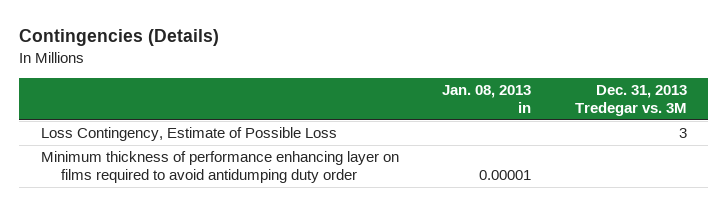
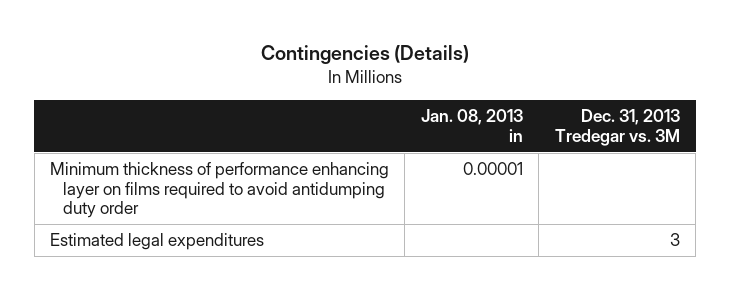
- Loss Contingency, Estimate of Possible Loss | | 3
+ Estimated legal expenditures | | 3

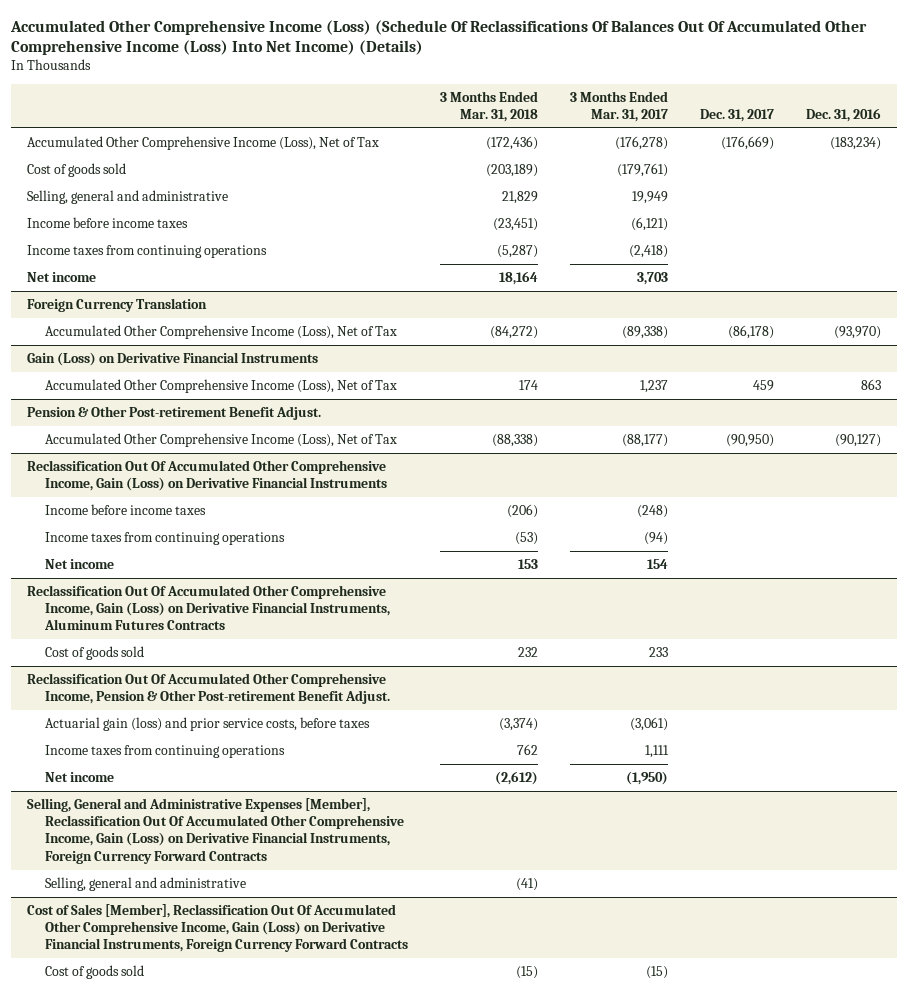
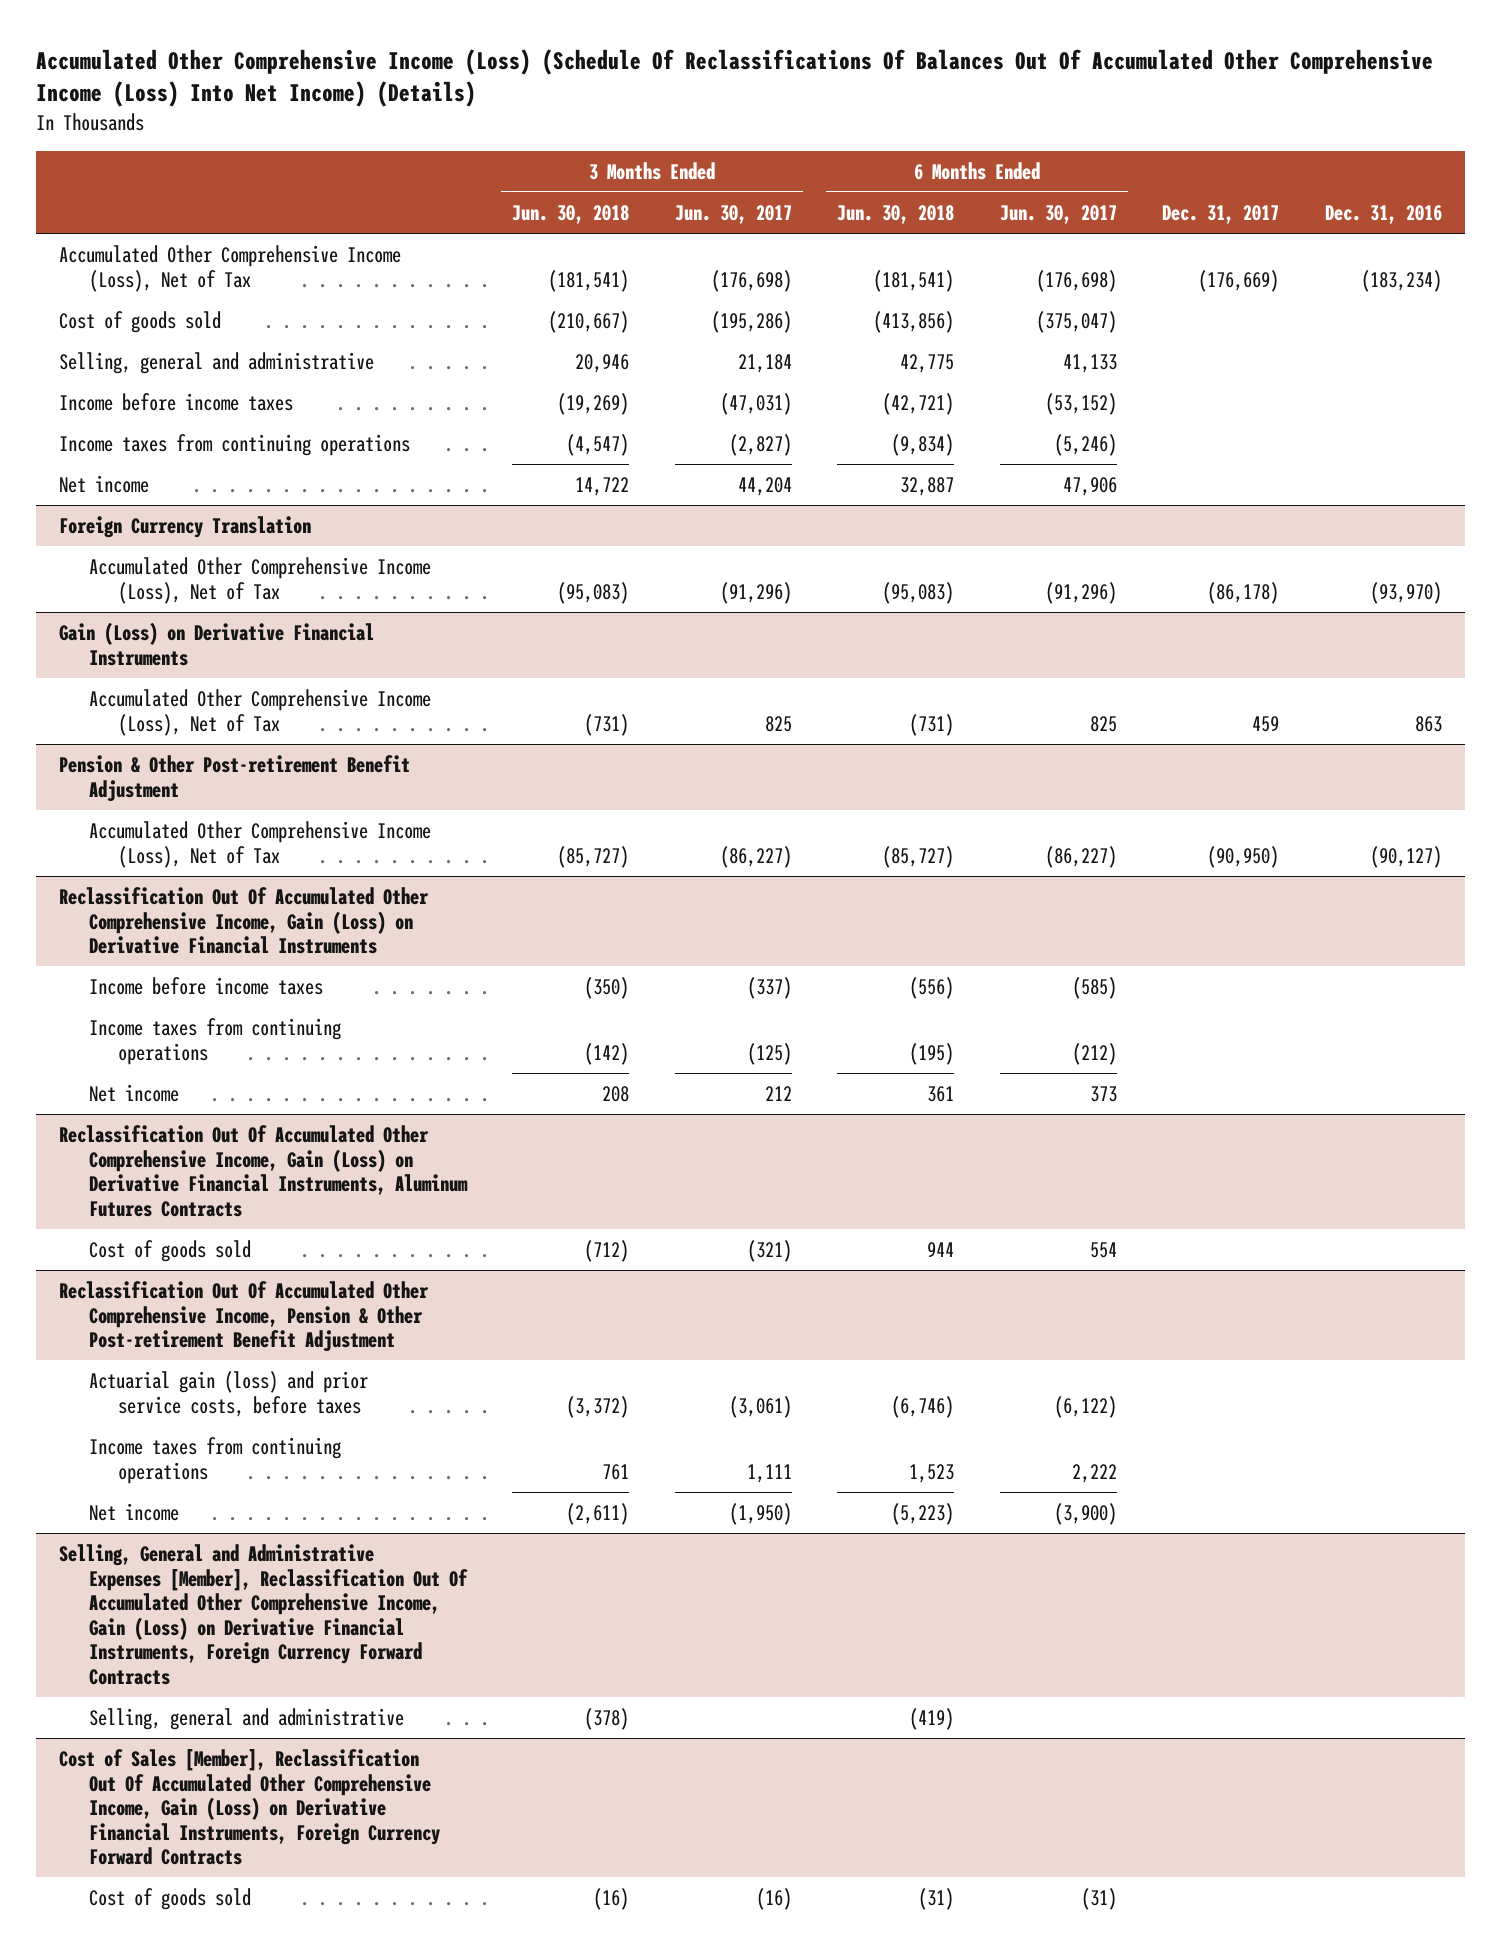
- | 3 Months Ended Mar. 31, 2018 | 3 Months Ended Mar. 31, 2017 | Dec. 31, 2017 | Dec. 31, 2016
+ | 3 Months Ended Jun. 30, 2018 | 3 Months Ended Jun. 30, 2017 | 6 Months Ended Jun. 30, 2018 | 6 Months Ended Jun. 30, 2017 | Dec. 31, 2017 | Dec. 31, 2016
- Pension & Other Post-retirement Benefit Adjust.
+ Pension & Other Post-retirement Benefit Adjustment
- Reclassification Out Of Accumulated Other Comprehensive Income, Pension & Other Post-retirement Benefit Adjust.
+ Reclassification Out Of Accumulated Other Comprehensive Income, Pension & Other Post-retirement Benefit Adjustment

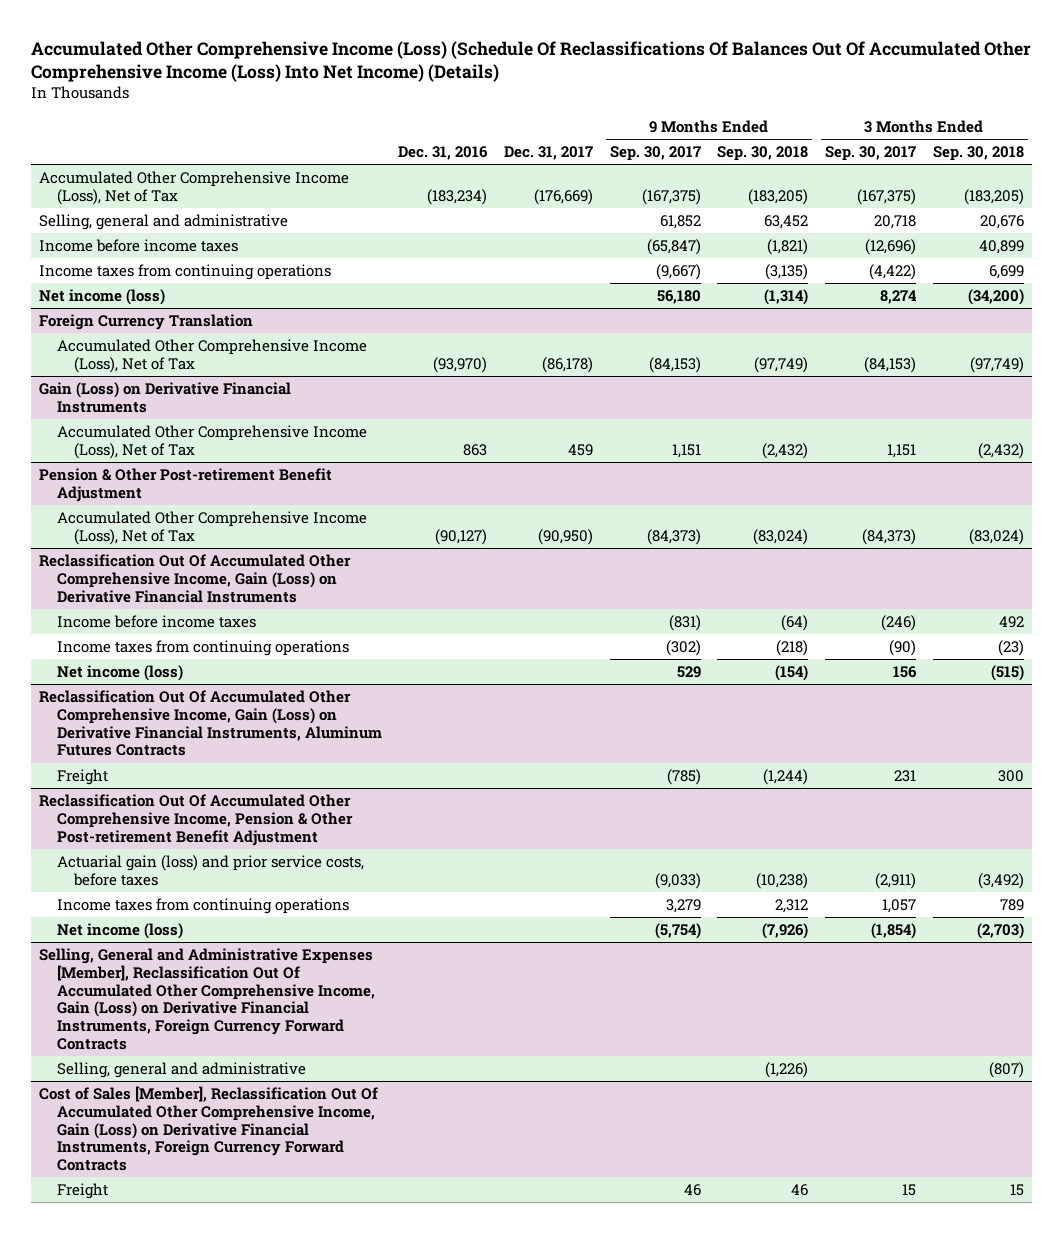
- | 3 Months Ended Jun. 30, 2018 | 3 Months Ended Jun. 30, 2017 | 6 Months Ended Jun. 30, 2018 | 6 Months Ended Jun. 30, 2017 | Dec. 31, 2017 | Dec. 31, 2016
+ | Dec. 31, 2016 | Dec. 31, 2017 | 9 Months Ended Sep. 30, 2017 | 9 Months Ended Sep. 30, 2018 | 3 Months Ended Sep. 30, 2017 | 3 Months Ended Sep. 30, 2018
- Cost of goods sold | (210,667) | (195,286) | (413,856) | (375,047) | |
- Net income | 14,722 | 44,204 | 32,887 | 47,906 | |
+ Net income (loss) | | | 56,180 | (1,314) | 8,274 | (34,200)
@ Reclassification Out Of Accumulated Other Comprehensive Income, Gain (Loss) on Derivative Financial Instruments
- Net income | 208 | 212 | 361 | 373 | |
+ Net income (loss) | | | 529 | (154) | 156 | (515)
@ Reclassification Out Of Accumulated Other Comprehensive Income, Gain (Loss) on Derivative Financial Instruments, Aluminum Futures Contracts
- Cost of goods sold | (712) | (321) | 944 | 554 | |
+ Freight | | | (785) | (1,244) | 231 | 300
@ Reclassification Out Of Accumulated Other Comprehensive Income, Pension & Other Post-retirement Benefit Adjustment
- Net income | (2,611) | (1,950) | (5,223) | (3,900) | |
+ Net income (loss) | | | (5,754) | (7,926) | (1,854) | (2,703)
@ Cost of Sales [Member], Reclassification Out Of Accumulated Other Comprehensive Income, Gain (Loss) on Derivative Financial Instruments, Foreign Currency Forward Contracts
- Cost of goods sold | (16) | (16) | (31) | (31) | |
+ Freight | | | 46 | 46 | 15 | 15

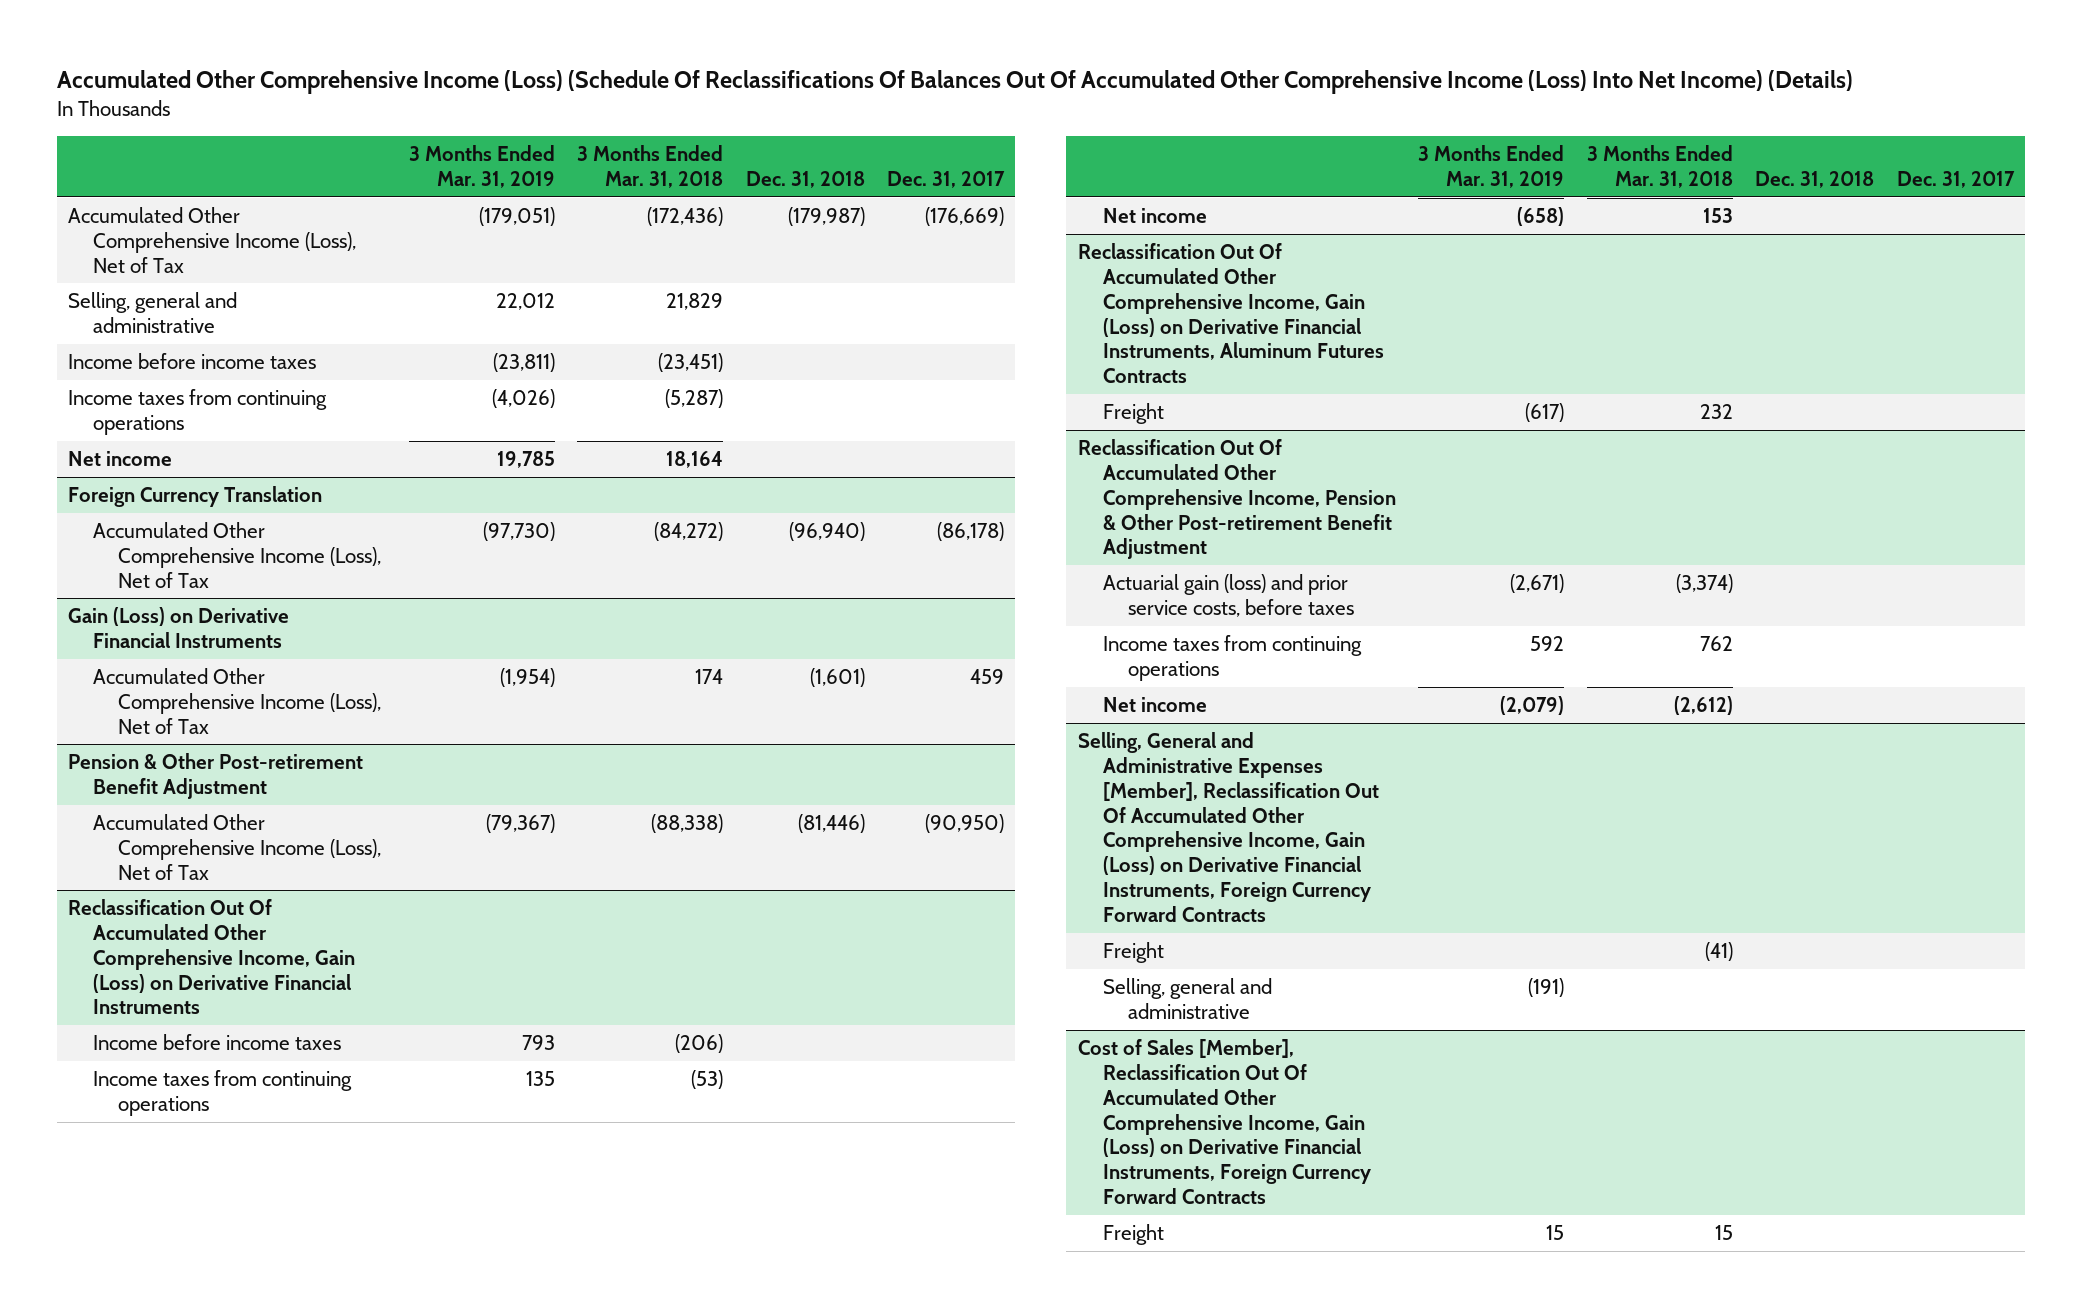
- | Dec. 31, 2016 | Dec. 31, 2017 | 9 Months Ended Sep. 30, 2017 | 9 Months Ended Sep. 30, 2018 | 3 Months Ended Sep. 30, 2017 | 3 Months Ended Sep. 30, 2018
+ | 3 Months Ended Mar. 31, 2019 | 3 Months Ended Mar. 31, 2018 | Dec. 31, 2018 | Dec. 31, 2017
- Net income (loss) | | | 56,180 | (1,314) | 8,274 | (34,200)
+ Net income | 19,785 | 18,164 | |
@ Reclassification Out Of Accumulated Other Comprehensive Income, Gain (Loss) on Derivative Financial Instruments
- Net income (loss) | | | 529 | (154) | 156 | (515)
+ Net income | (658) | 153 | |
@ Reclassification Out Of Accumulated Other Comprehensive Income, Pension & Other Post-retirement Benefit Adjustment
- Net income (loss) | | | (5,754) | (7,926) | (1,854) | (2,703)
+ Net income | (2,079) | (2,612) | |
@ Selling, General and Administrative Expenses [Member], Reclassification Out Of Accumulated Other Comprehensive Income, Gain (Loss) on Derivative Financial Instruments, Foreign Currency Forward Contracts
+ Freight | | (41) | |

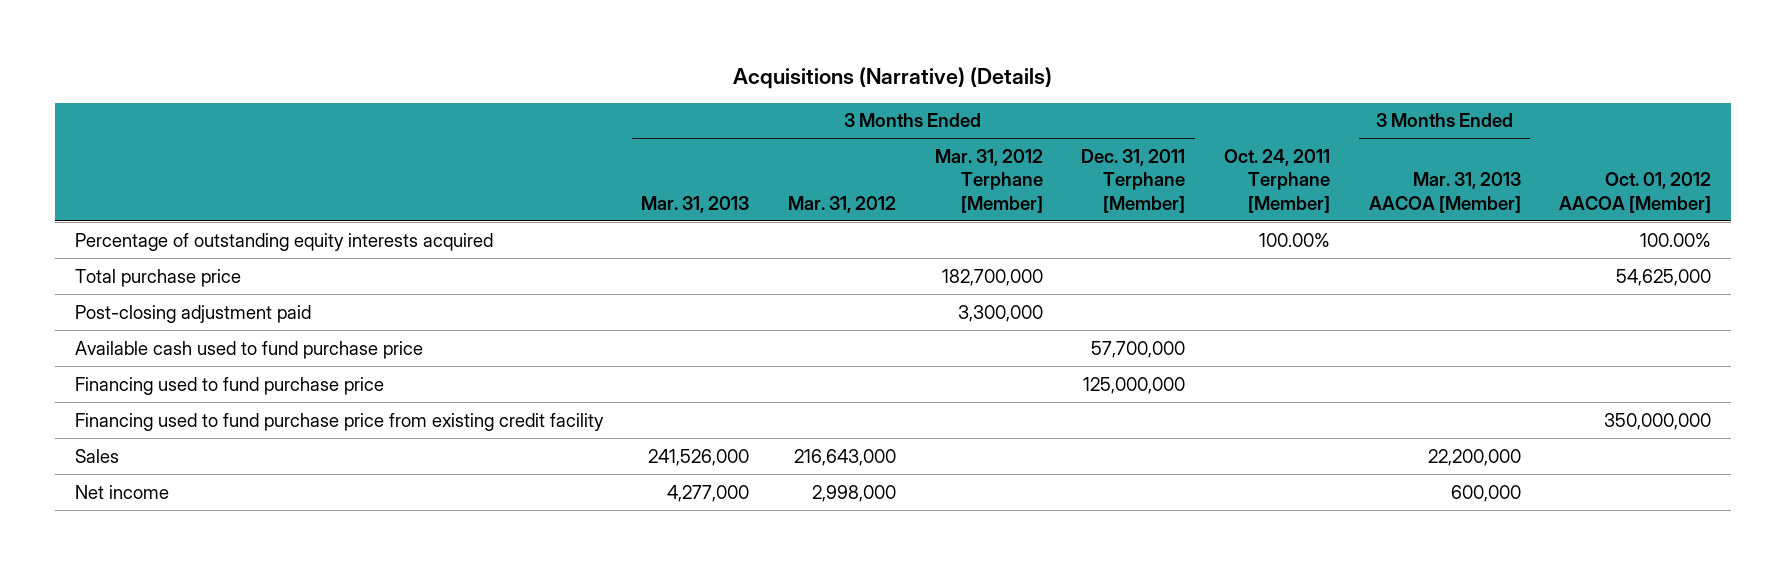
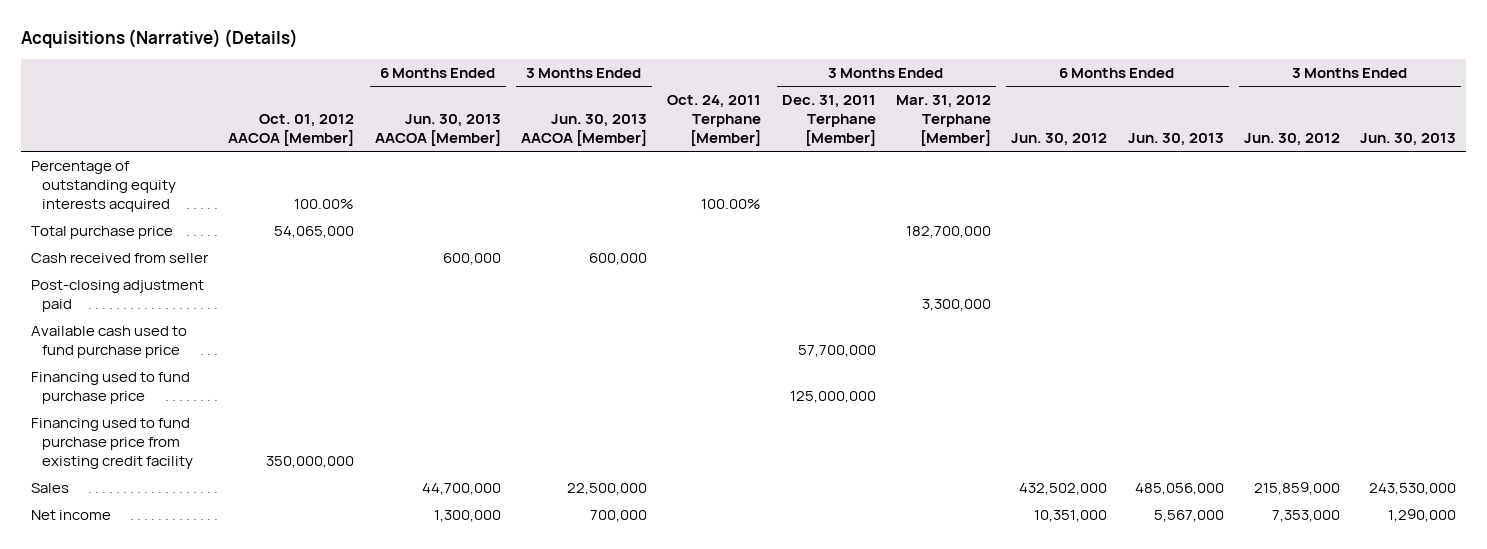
- | 3 Months Ended Mar. 31, 2013 | 3 Months Ended Mar. 31, 2012 | 3 Months Ended Mar. 31, 2012 Terphane [Member] | 3 Months Ended Dec. 31, 2011 Terphane [Member] | Oct. 24, 2011 Terphane [Member] | 3 Months Ended Mar. 31, 2013 AACOA [Member] | Oct. 01, 2012 AACOA [Member]
+ | Oct. 01, 2012 AACOA [Member] | 6 Months Ended Jun. 30, 2013 AACOA [Member] | 3 Months Ended Jun. 30, 2013 AACOA [Member] | Oct. 24, 2011 Terphane [Member] | 3 Months Ended Dec. 31, 2011 Terphane [Member] | 3 Months Ended Mar. 31, 2012 Terphane [Member] | 6 Months Ended Jun. 30, 2012 | 6 Months Ended Jun. 30, 2013 | 3 Months Ended Jun. 30, 2012 | 3 Months Ended Jun. 30, 2013
- Total purchase price | | | 182,700,000 | | | | 54,625,000
+ Total purchase price | 54,065,000 | | | | | 182,700,000 | | | |
+ Cash received from seller | | 600,000 | 600,000 | | | | | | |

